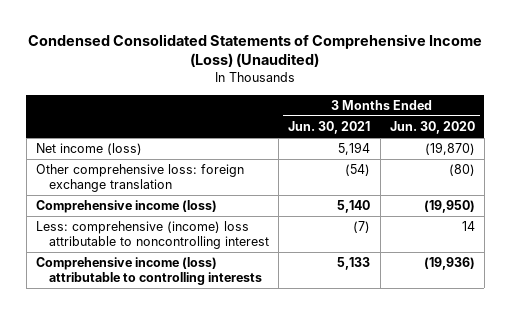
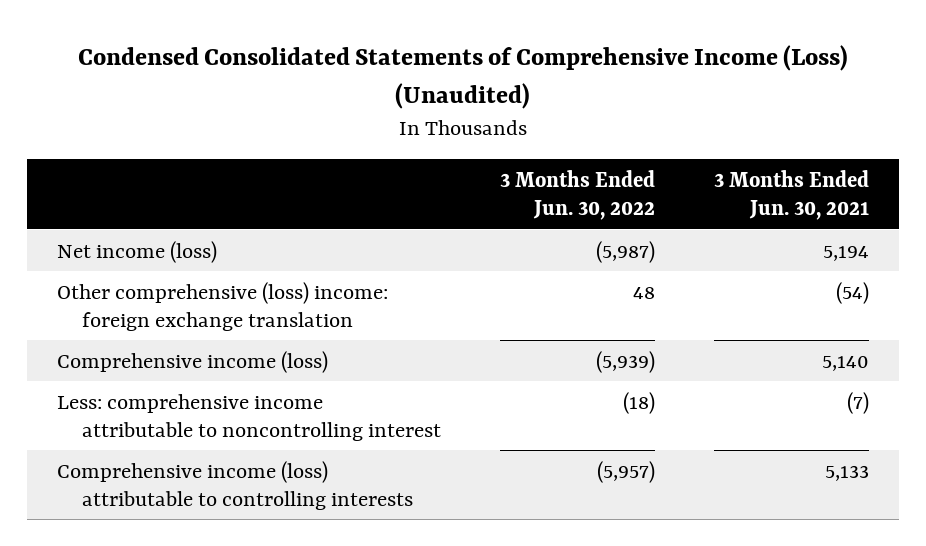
- | 3 Months Ended Jun. 30, 2021 | 3 Months Ended Jun. 30, 2020
+ | 3 Months Ended Jun. 30, 2022 | 3 Months Ended Jun. 30, 2021
- Other comprehensive loss: foreign exchange translation | (54) | (80)
+ Other comprehensive (loss) income: foreign exchange translation | 48 | (54)
- Less: comprehensive (income) loss attributable to noncontrolling interest | (7) | 14
+ Less: comprehensive income attributable to noncontrolling interest | (18) | (7)

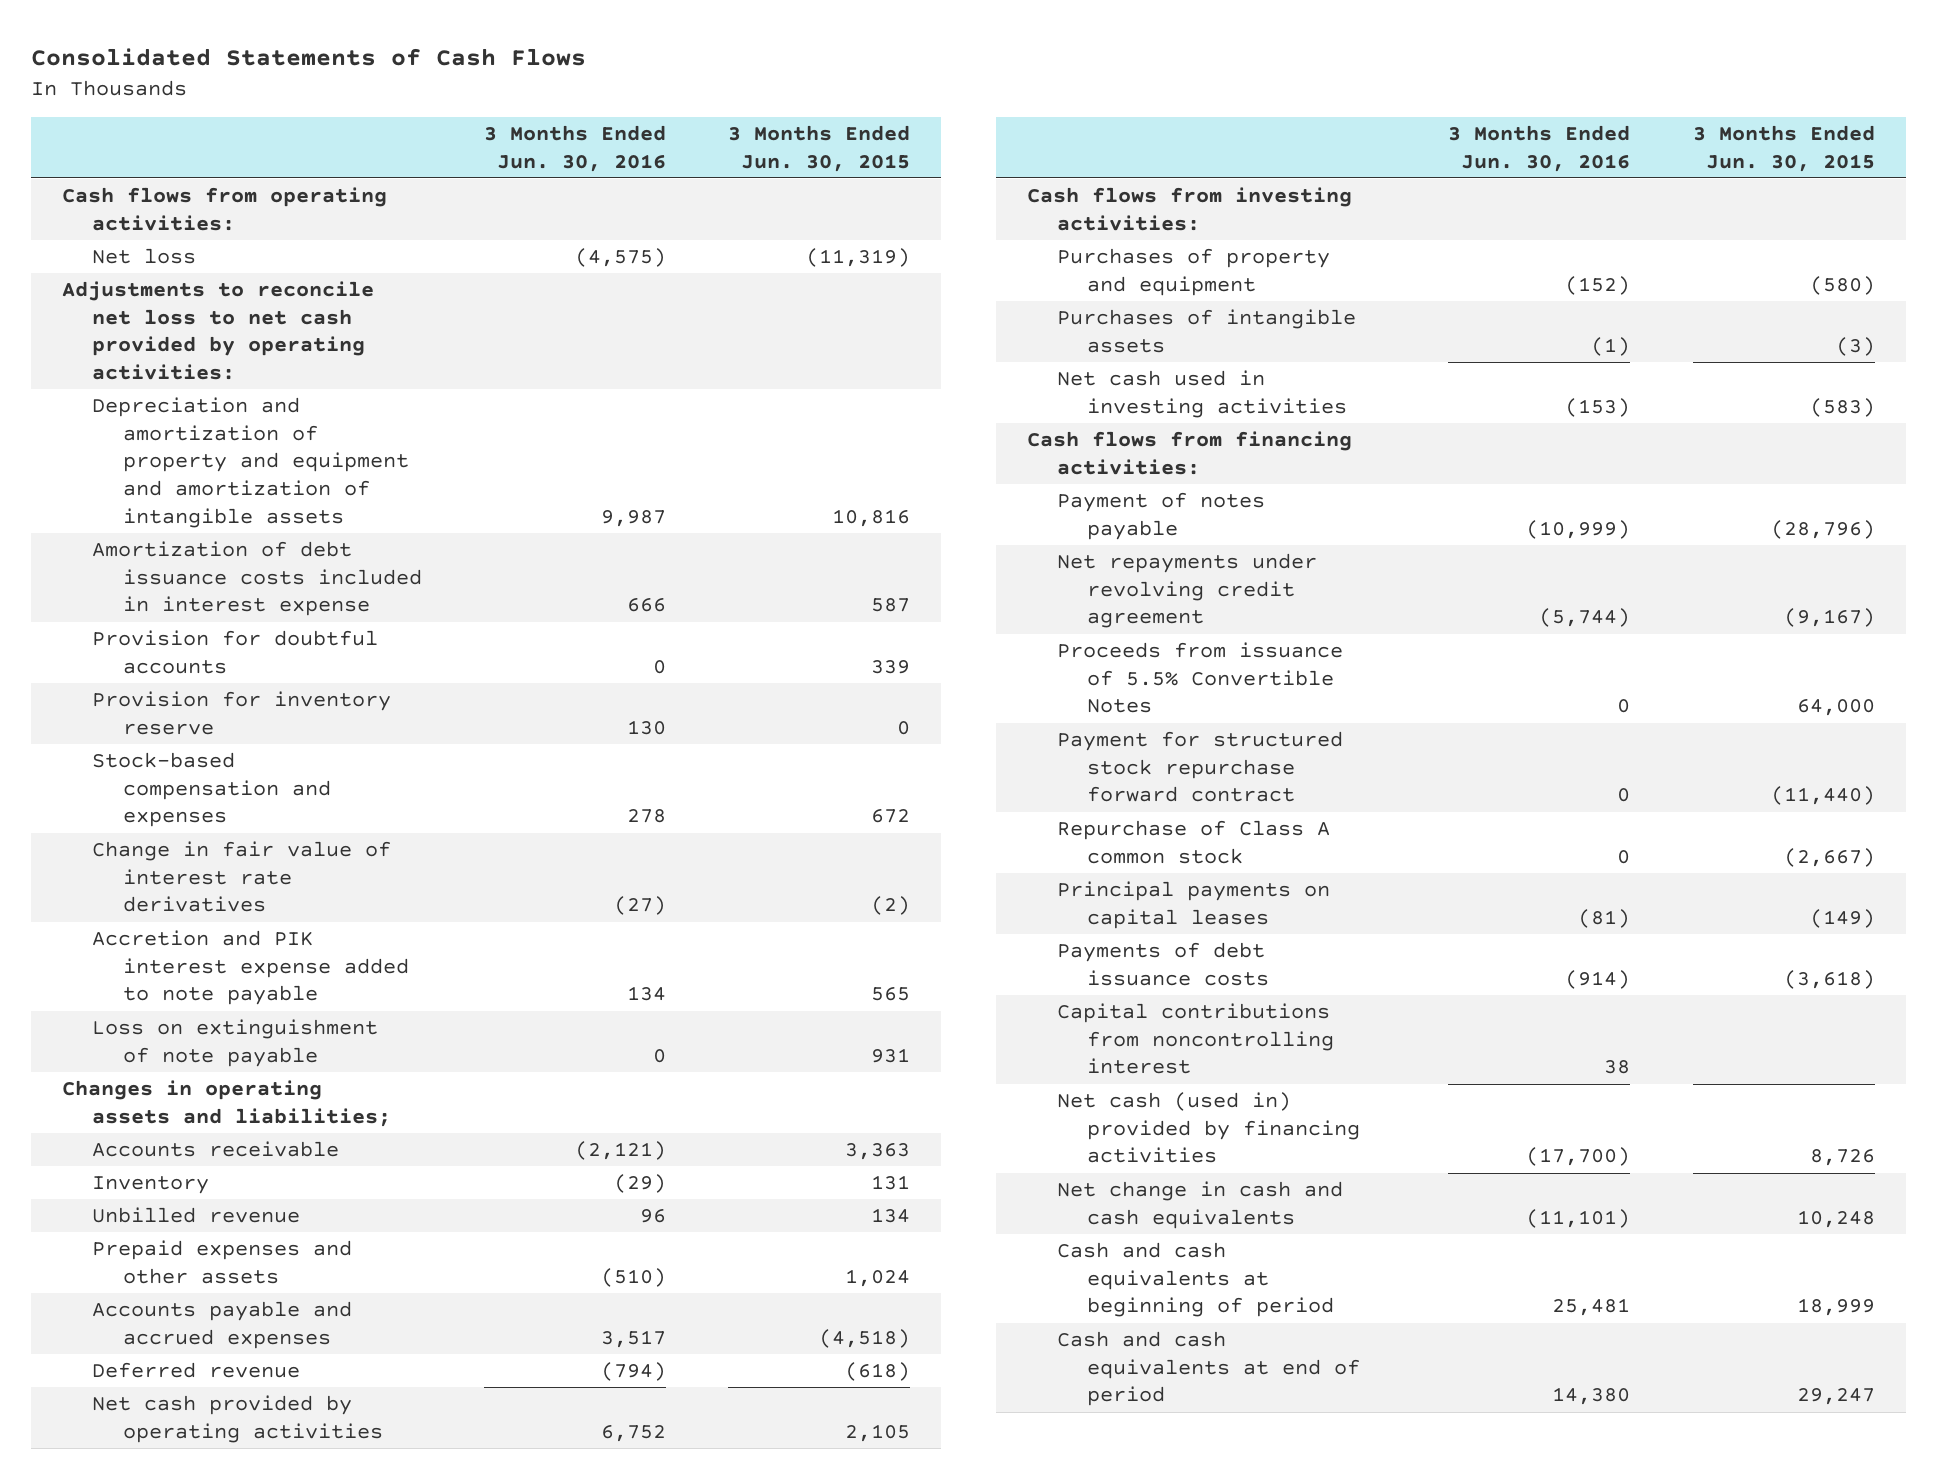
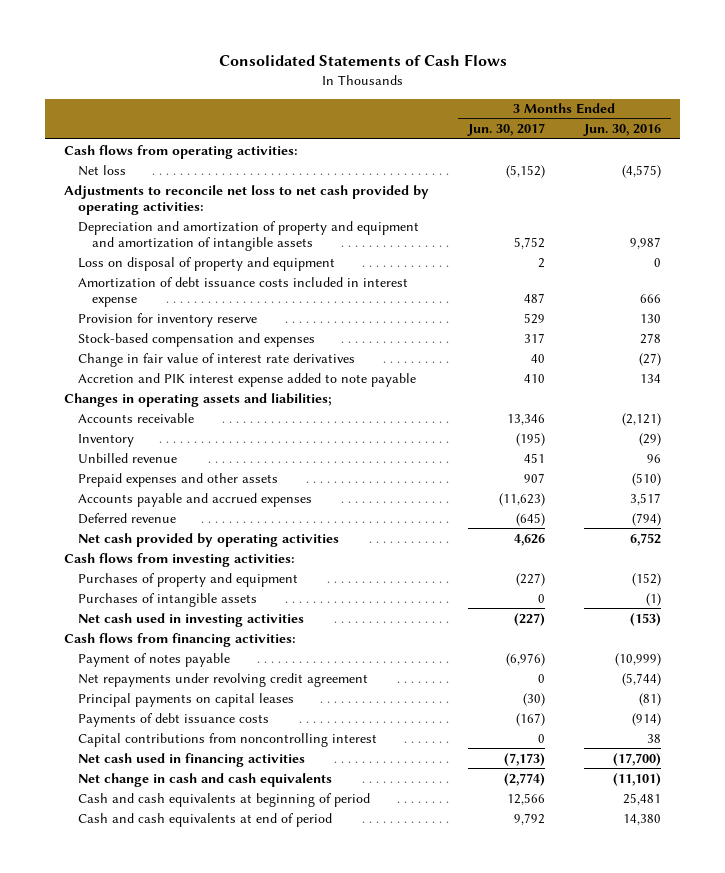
- | 3 Months Ended Jun. 30, 2016 | 3 Months Ended Jun. 30, 2015
+ | 3 Months Ended Jun. 30, 2017 | 3 Months Ended Jun. 30, 2016
+ Loss on disposal of property and equipment | 2 | 0
- Provision for doubtful accounts | 0 | 339
- Loss on extinguishment of note payable | 0 | 931
- Proceeds from issuance of 5.5% Convertible Notes | 0 | 64,000
- Payment for structured stock repurchase forward contract | 0 | (11,440)
- Repurchase of Class A common stock | 0 | (2,667)
- Net cash (used in) provided by financing activities | (17,700) | 8,726
+ Net cash used in financing activities | (7,173) | (17,700)

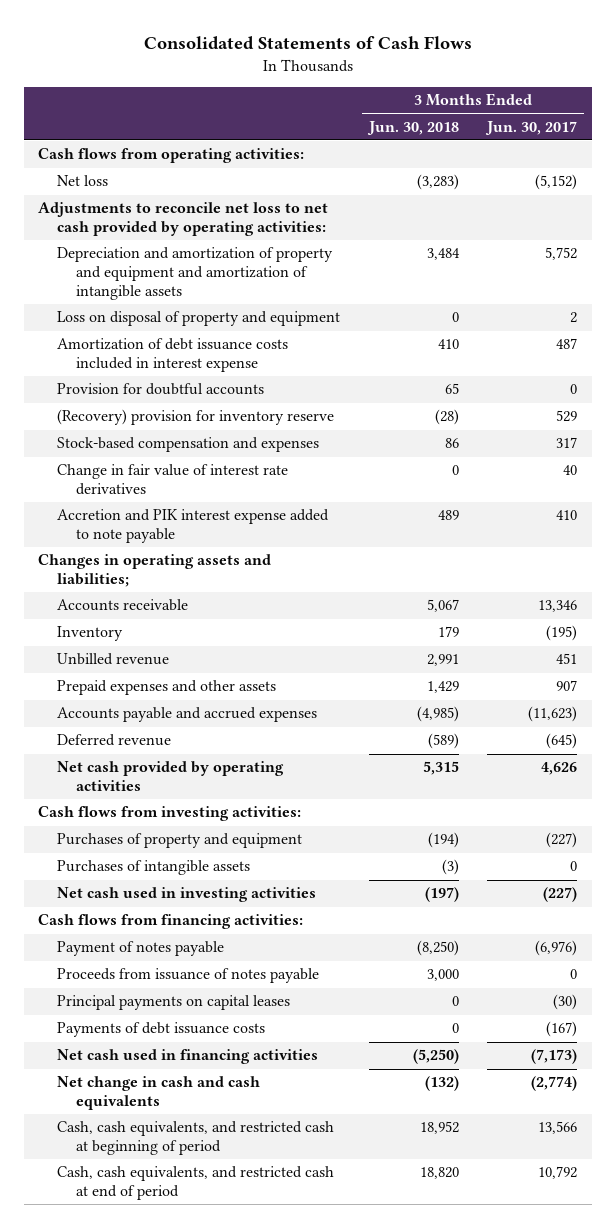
- | 3 Months Ended Jun. 30, 2017 | 3 Months Ended Jun. 30, 2016
+ | 3 Months Ended Jun. 30, 2018 | 3 Months Ended Jun. 30, 2017
- Provision for inventory reserve | 529 | 130
+ Provision for doubtful accounts | 65 | 0
+ (Recovery) provision for inventory reserve | (28) | 529
- Net repayments under revolving credit agreement | 0 | (5,744)
+ Proceeds from issuance of notes payable | 3,000 | 0
- Capital contributions from noncontrolling interest | 0 | 38
- Cash and cash equivalents at beginning of period | 12,566 | 25,481
- Cash and cash equivalents at end of period | 9,792 | 14,380
+ Cash, cash equivalents, and restricted cash at beginning of period | 18,952 | 13,566
+ Cash, cash equivalents, and restricted cash at end of period | 18,820 | 10,792

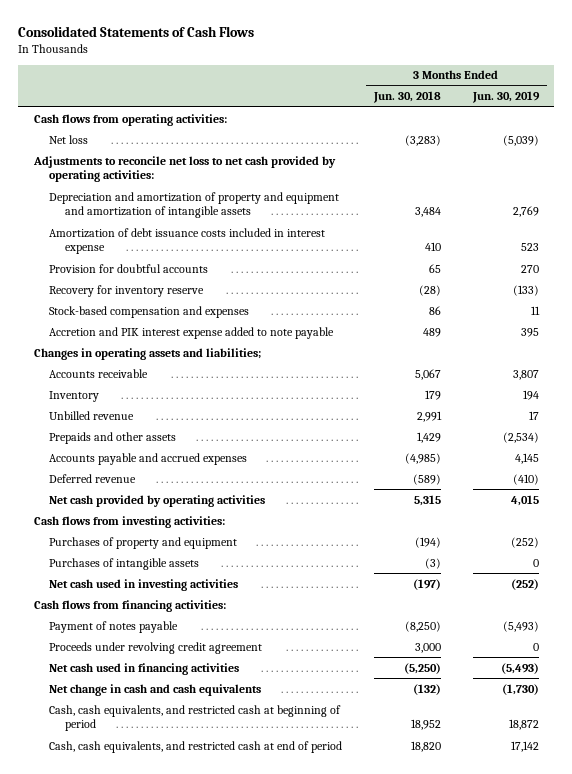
- | 3 Months Ended Jun. 30, 2018 | 3 Months Ended Jun. 30, 2017
+ | 3 Months Ended Jun. 30, 2018 | 3 Months Ended Jun. 30, 2019
- Loss on disposal of property and equipment | 0 | 2
- (Recovery) provision for inventory reserve | (28) | 529
+ Recovery for inventory reserve | (28) | (133)
- Change in fair value of interest rate derivatives | 0 | 40
- Prepaid expenses and other assets | 1,429 | 907
+ Prepaids and other assets | 1,429 | (2,534)
- Proceeds from issuance of notes payable | 3,000 | 0
- Principal payments on capital leases | 0 | (30)
- Payments of debt issuance costs | 0 | (167)
+ Proceeds under revolving credit agreement | 3,000 | 0

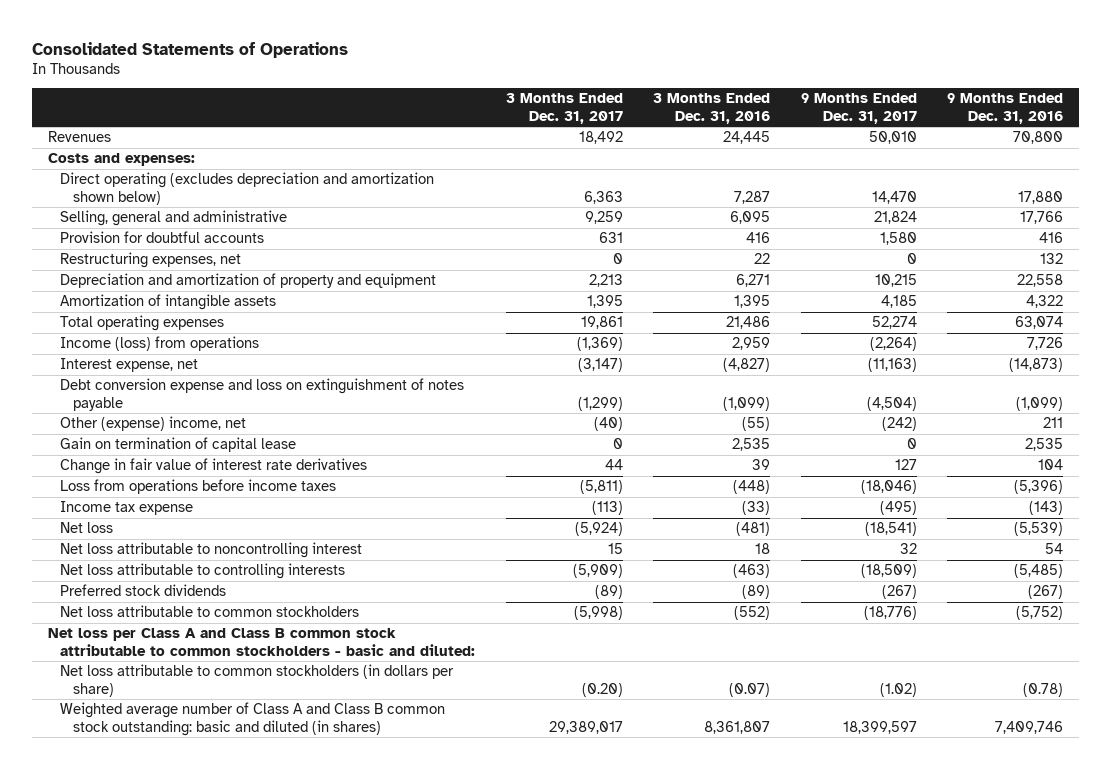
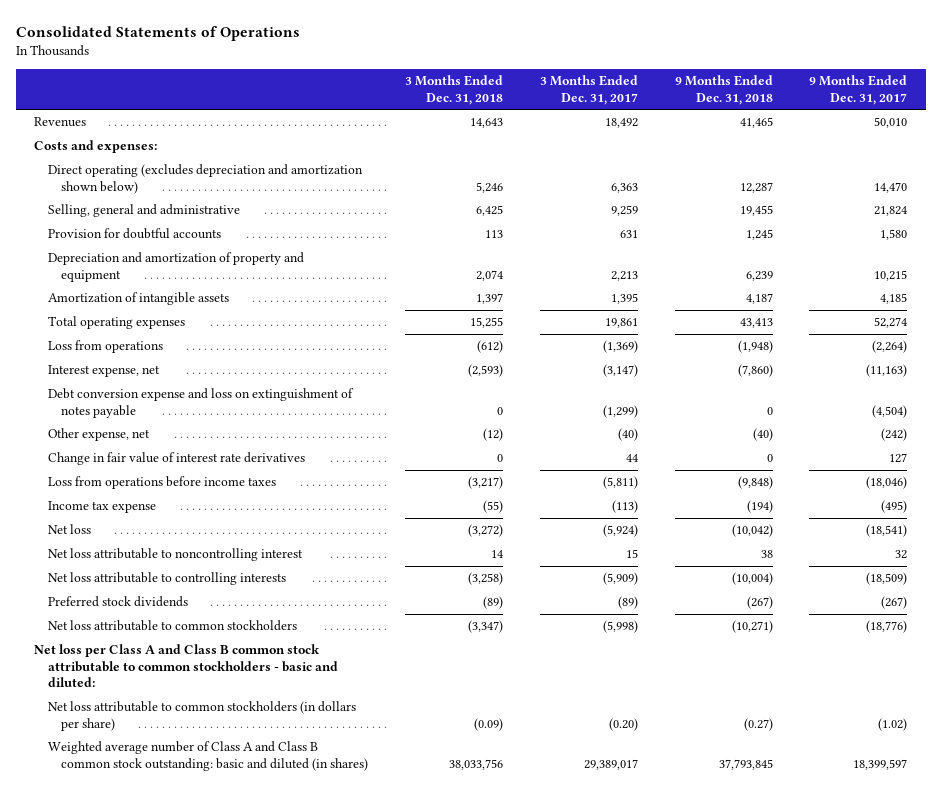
- | 3 Months Ended Dec. 31, 2017 | 3 Months Ended Dec. 31, 2016 | 9 Months Ended Dec. 31, 2017 | 9 Months Ended Dec. 31, 2016
+ | 3 Months Ended Dec. 31, 2018 | 3 Months Ended Dec. 31, 2017 | 9 Months Ended Dec. 31, 2018 | 9 Months Ended Dec. 31, 2017
- Restructuring expenses, net | 0 | 22 | 0 | 132
- Income (loss) from operations | (1,369) | 2,959 | (2,264) | 7,726
+ Loss from operations | (612) | (1,369) | (1,948) | (2,264)
- Other (expense) income, net | (40) | (55) | (242) | 211
- Gain on termination of capital lease | 0 | 2,535 | 0 | 2,535
+ Other expense, net | (12) | (40) | (40) | (242)

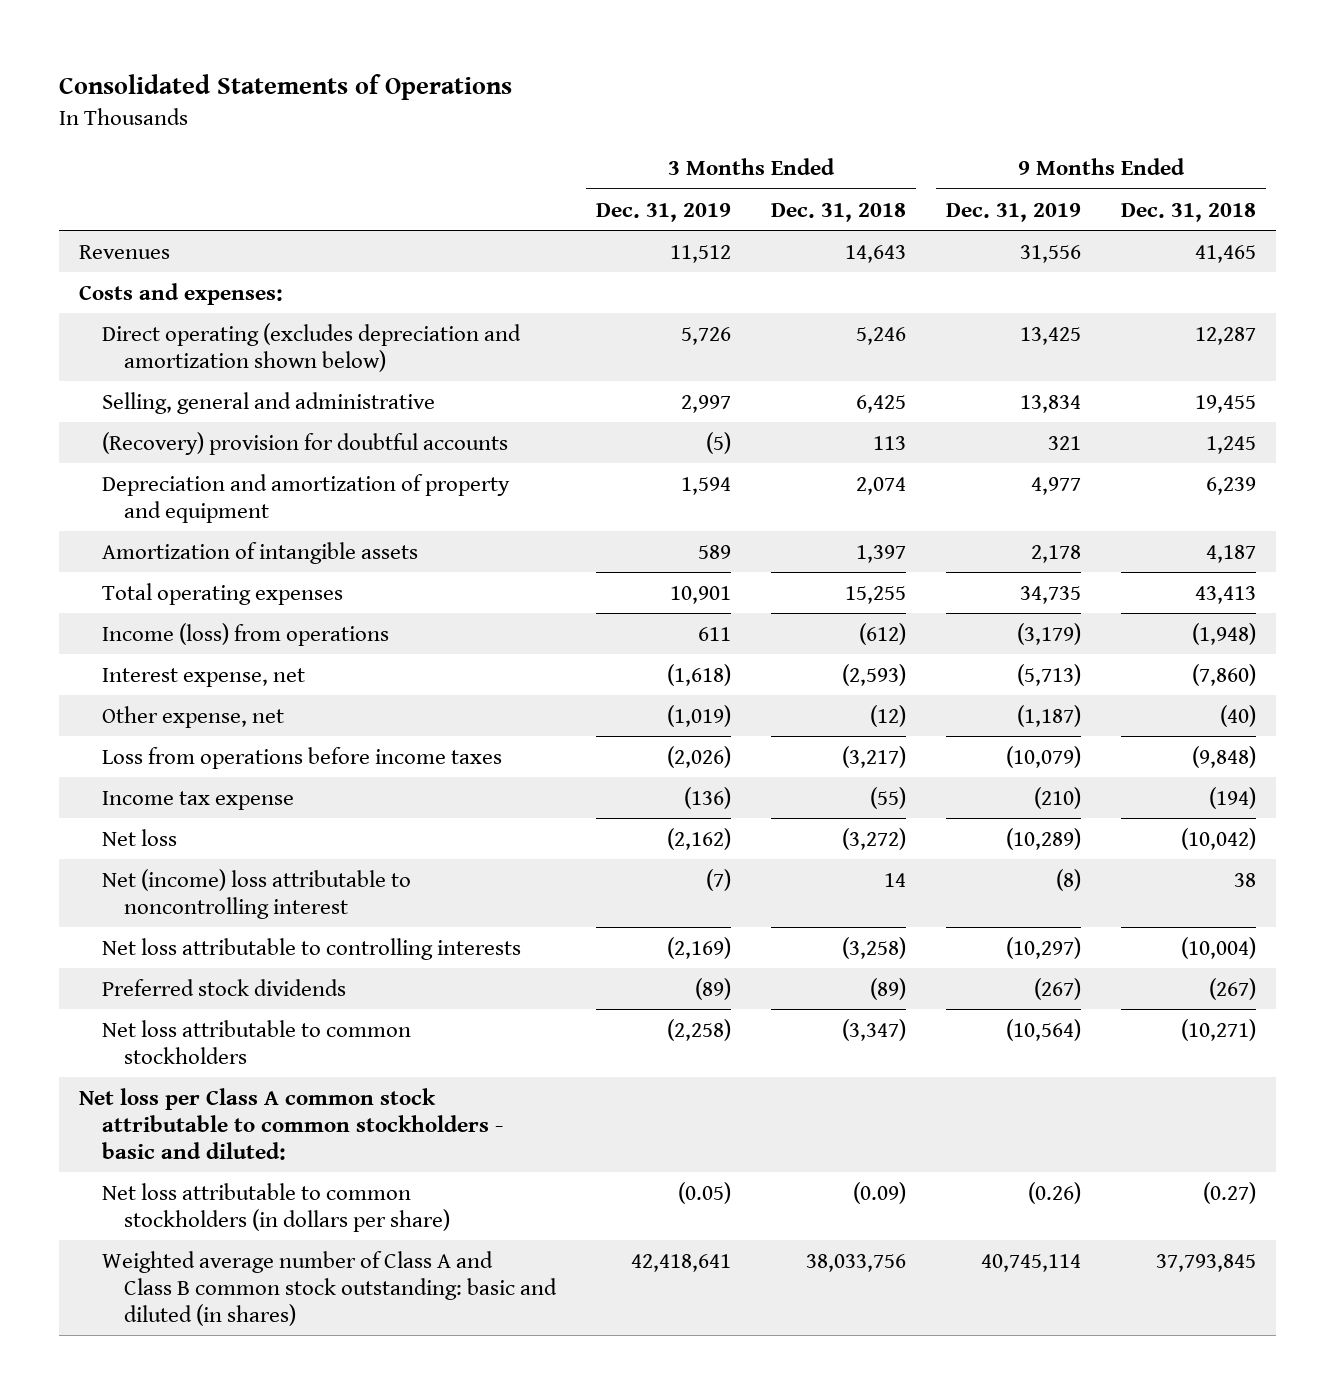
- | 3 Months Ended Dec. 31, 2018 | 3 Months Ended Dec. 31, 2017 | 9 Months Ended Dec. 31, 2018 | 9 Months Ended Dec. 31, 2017
+ | 3 Months Ended Dec. 31, 2019 | 3 Months Ended Dec. 31, 2018 | 9 Months Ended Dec. 31, 2019 | 9 Months Ended Dec. 31, 2018
- Provision for doubtful accounts | 113 | 631 | 1,245 | 1,580
+ (Recovery) provision for doubtful accounts | (5) | 113 | 321 | 1,245
- Loss from operations | (612) | (1,369) | (1,948) | (2,264)
+ Income (loss) from operations | 611 | (612) | (3,179) | (1,948)
- Debt conversion expense and loss on extinguishment of notes payable | 0 | (1,299) | 0 | (4,504)
- Change in fair value of interest rate derivatives | 0 | 44 | 0 | 127
- Net loss attributable to noncontrolling interest | 14 | 15 | 38 | 32
+ Net (income) loss attributable to noncontrolling interest | (7) | 14 | (8) | 38
- Net loss per Class A and Class B common stock attributable to common stockholders - basic and diluted:
+ Net loss per Class A common stock attributable to common stockholders - basic and diluted:

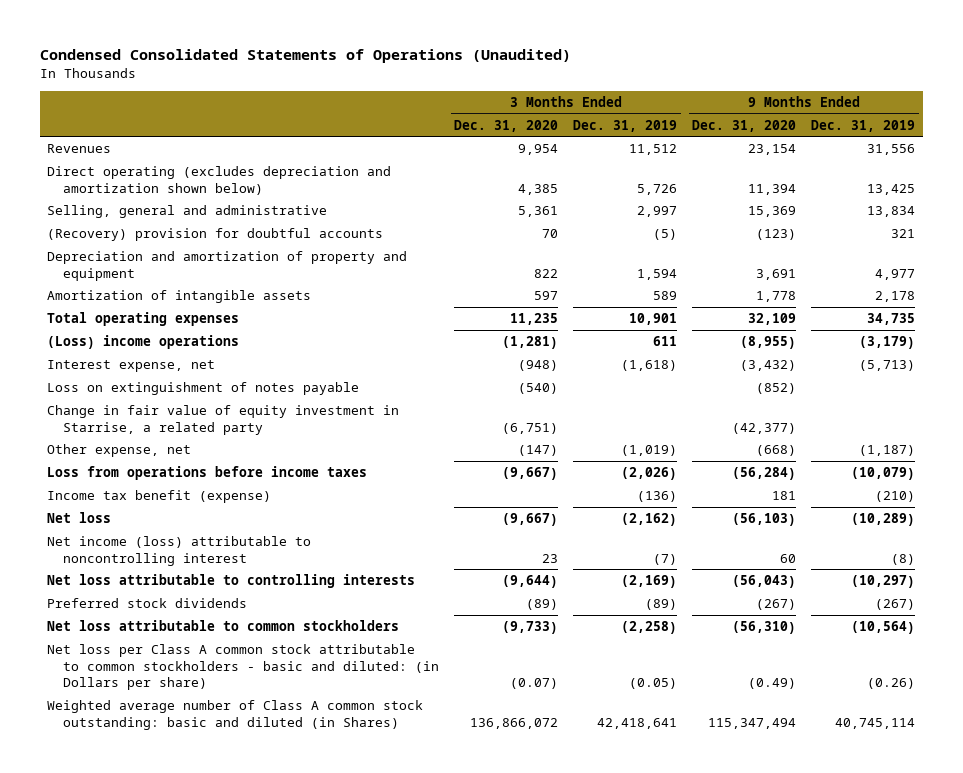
- Consolidated Statements of Operations
+ Condensed Consolidated Statements of Operations (Unaudited)
- | 3 Months Ended Dec. 31, 2019 | 3 Months Ended Dec. 31, 2018 | 9 Months Ended Dec. 31, 2019 | 9 Months Ended Dec. 31, 2018
+ | 3 Months Ended Dec. 31, 2020 | 3 Months Ended Dec. 31, 2019 | 9 Months Ended Dec. 31, 2020 | 9 Months Ended Dec. 31, 2019
- Costs and expenses:
- Income (loss) from operations | 611 | (612) | (3,179) | (1,948)
+ (Loss) income operations | (1,281) | 611 | (8,955) | (3,179)
+ Loss on extinguishment of notes payable | (540) | | (852) |
+ Change in fair value of equity investment in Starrise, a related party | (6,751) | | (42,377) |
- Income tax expense | (136) | (55) | (210) | (194)
+ Income tax benefit (expense) | | (136) | 181 | (210)
- Net (income) loss attributable to noncontrolling interest | (7) | 14 | (8) | 38
+ Net income (loss) attributable to noncontrolling interest | 23 | (7) | 60 | (8)
- Net loss per Class A common stock attributable to common stockholders - basic and diluted:
- Net loss attributable to common stockholders (in dollars per share) | (0.05) | (0.09) | (0.26) | (0.27)
- Weighted average number of Class A and Class B common stock outstanding: basic and diluted (in shares) | 42,418,641 | 38,033,756 | 40,745,114 | 37,793,845
+ Net loss per Class A common stock attributable to common stockholders - basic and diluted: (in Dollars per share) | (0.07) | (0.05) | (0.49) | (0.26)
+ Weighted average number of Class A common stock outstanding: basic and diluted (in Shares) | 136,866,072 | 42,418,641 | 115,347,494 | 40,745,114

